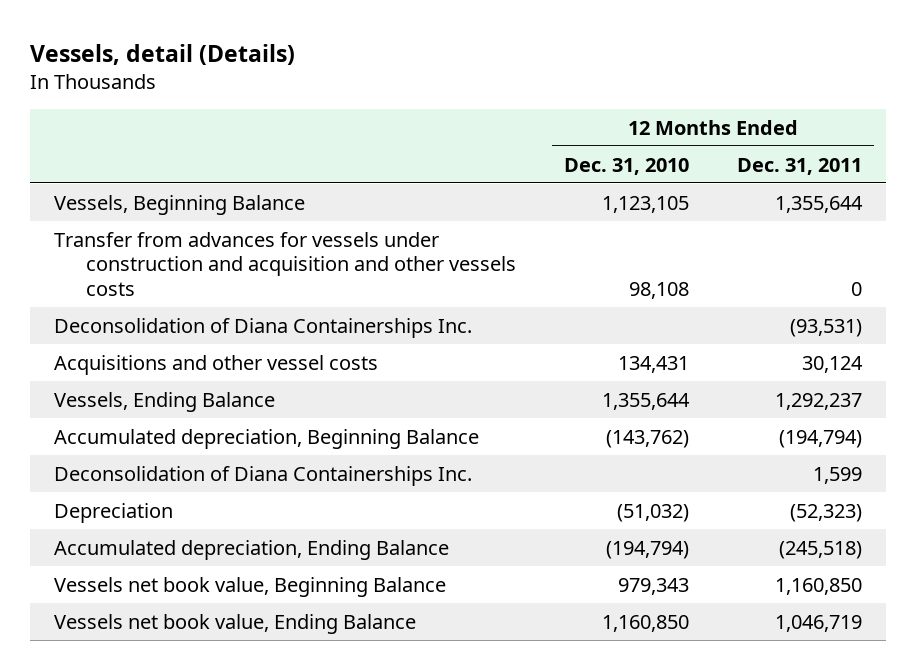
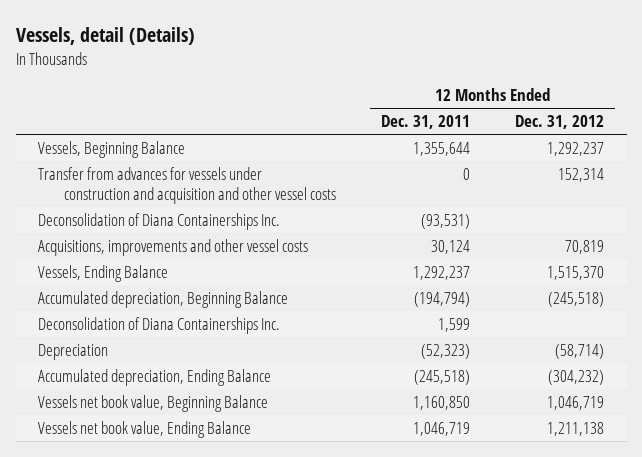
- | 12 Months Ended Dec. 31, 2010 | 12 Months Ended Dec. 31, 2011
+ | 12 Months Ended Dec. 31, 2011 | 12 Months Ended Dec. 31, 2012
- Transfer from advances for vessels under construction and acquisition and other vessels costs | 98,108 | 0
+ Transfer from advances for vessels under construction and acquisition and other vessel costs | 0 | 152,314
- Acquisitions and other vessel costs | 134,431 | 30,124
+ Acquisitions, improvements and other vessel costs | 30,124 | 70,819

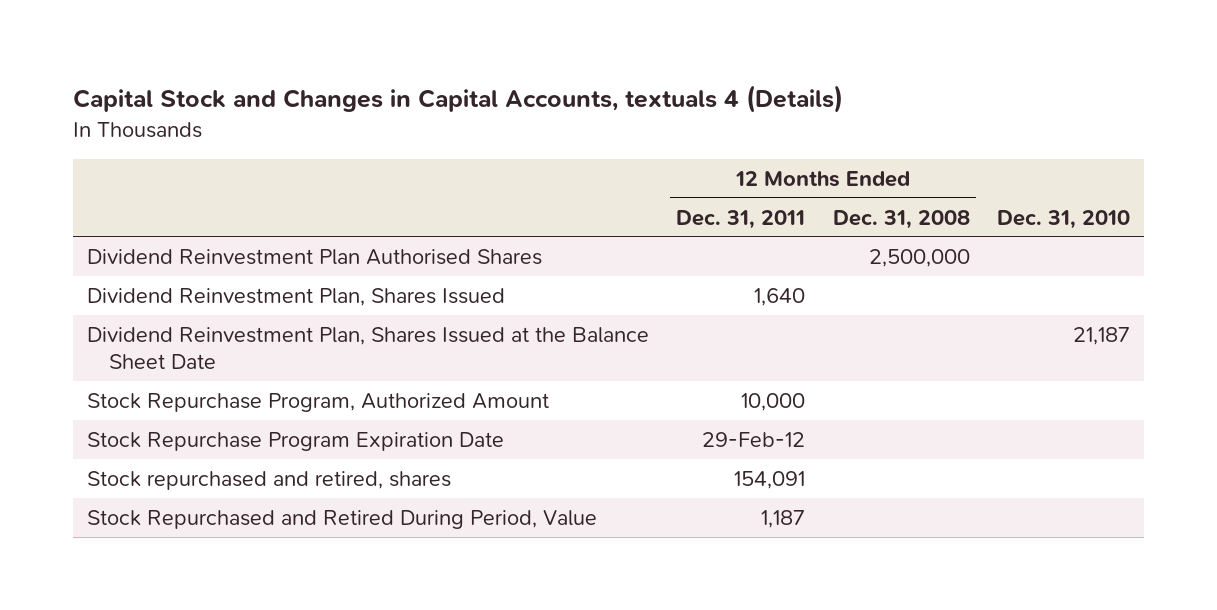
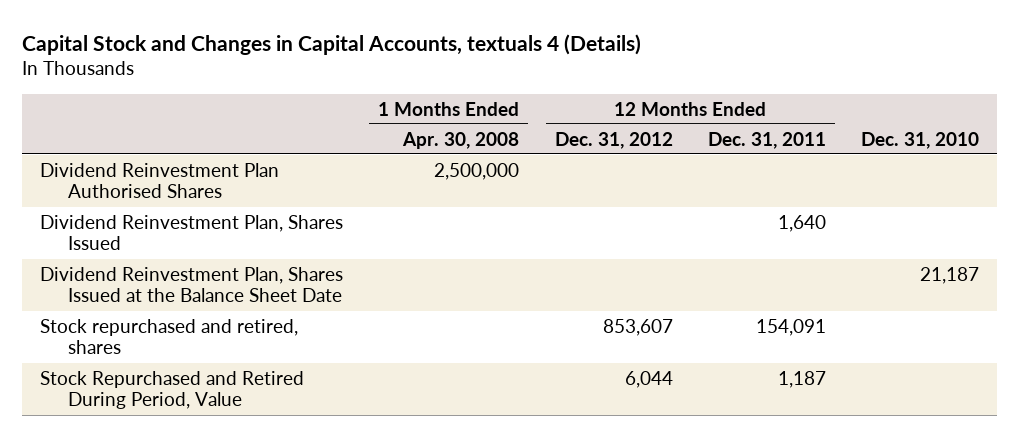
- | 12 Months Ended Dec. 31, 2011 | 12 Months Ended Dec. 31, 2008 | Dec. 31, 2010
+ | 1 Months Ended Apr. 30, 2008 | 12 Months Ended Dec. 31, 2012 | 12 Months Ended Dec. 31, 2011 | Dec. 31, 2010
- Stock Repurchase Program, Authorized Amount | 10,000 | |
- Stock Repurchase Program Expiration Date | 29-Feb-12 | |

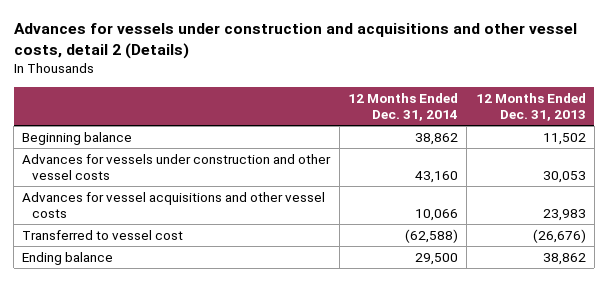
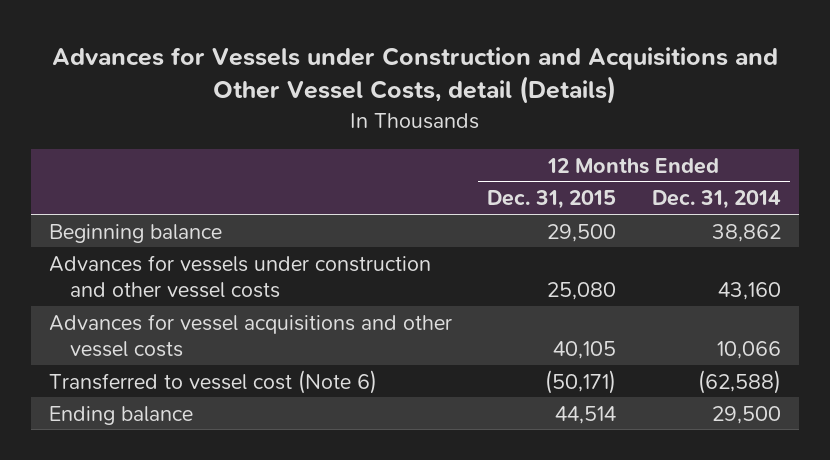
- Advances for vessels under construction and acquisitions and other vessel costs, detail 2 (Details)
+ Advances for Vessels under Construction and Acquisitions and Other Vessel Costs, detail (Details)
- | 12 Months Ended Dec. 31, 2014 | 12 Months Ended Dec. 31, 2013
+ | 12 Months Ended Dec. 31, 2015 | 12 Months Ended Dec. 31, 2014
- Transferred to vessel cost | (62,588) | (26,676)
+ Transferred to vessel cost (Note 6) | (50,171) | (62,588)

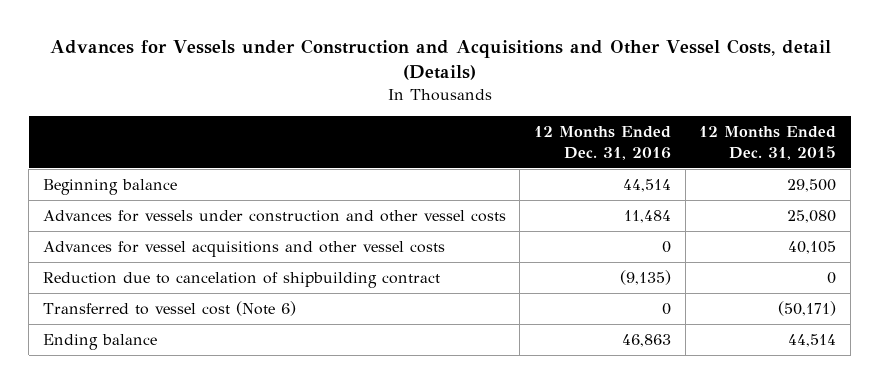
- | 12 Months Ended Dec. 31, 2015 | 12 Months Ended Dec. 31, 2014
+ | 12 Months Ended Dec. 31, 2016 | 12 Months Ended Dec. 31, 2015
+ Reduction due to cancelation of shipbuilding contract | (9,135) | 0

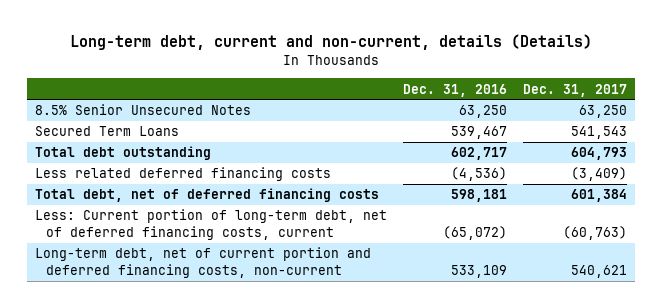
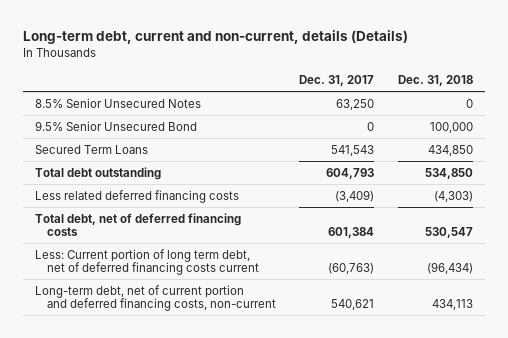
- | Dec. 31, 2016 | Dec. 31, 2017
+ | Dec. 31, 2017 | Dec. 31, 2018
+ 9.5% Senior Unsecured Bond | 0 | 100,000
- Less: Current portion of long-term debt, net of deferred financing costs, current | (65,072) | (60,763)
+ Less: Current portion of long term debt, net of deferred financing costs current | (60,763) | (96,434)

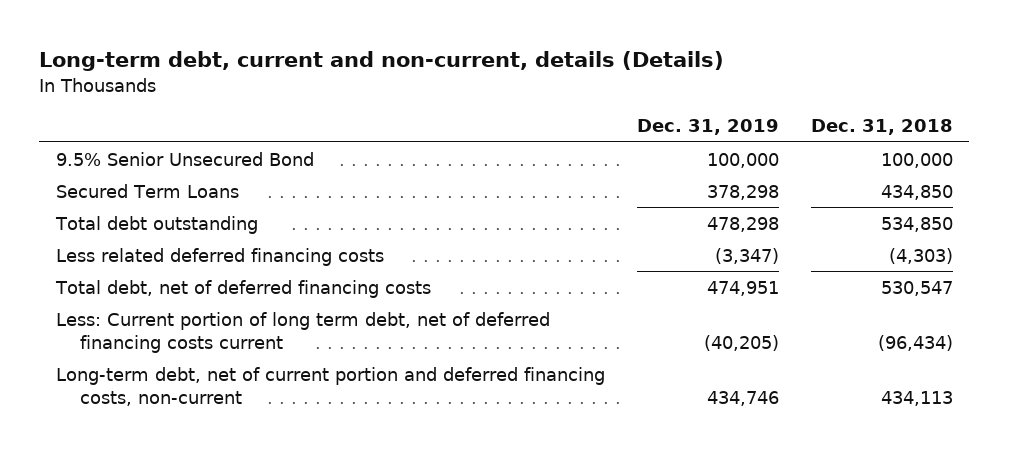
- | Dec. 31, 2017 | Dec. 31, 2018
+ | Dec. 31, 2019 | Dec. 31, 2018
- 8.5% Senior Unsecured Notes | 63,250 | 0

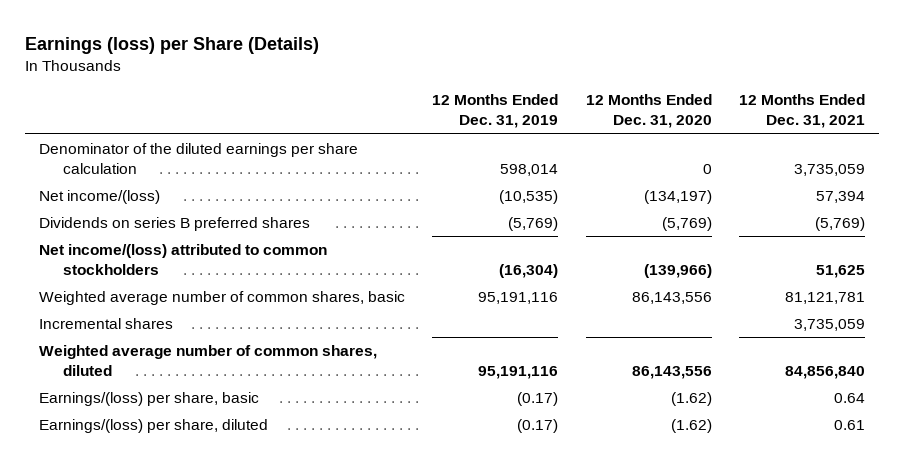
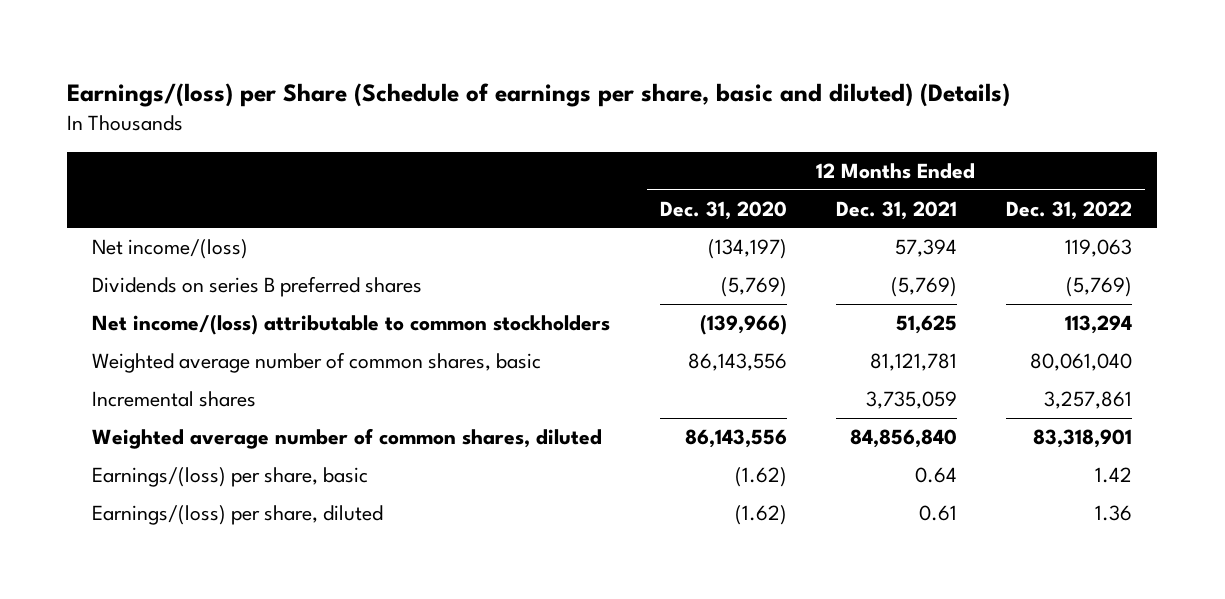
- Earnings (loss) per Share (Details)
+ Earnings/(loss) per Share (Schedule of earnings per share, basic and diluted) (Details)
- | 12 Months Ended Dec. 31, 2019 | 12 Months Ended Dec. 31, 2020 | 12 Months Ended Dec. 31, 2021
+ | 12 Months Ended Dec. 31, 2020 | 12 Months Ended Dec. 31, 2021 | 12 Months Ended Dec. 31, 2022
- Denominator of the diluted earnings per share calculation | 598,014 | 0 | 3,735,059
- Net income/(loss) attributed to common stockholders | (16,304) | (139,966) | 51,625
+ Net income/(loss) attributable to common stockholders | (139,966) | 51,625 | 113,294

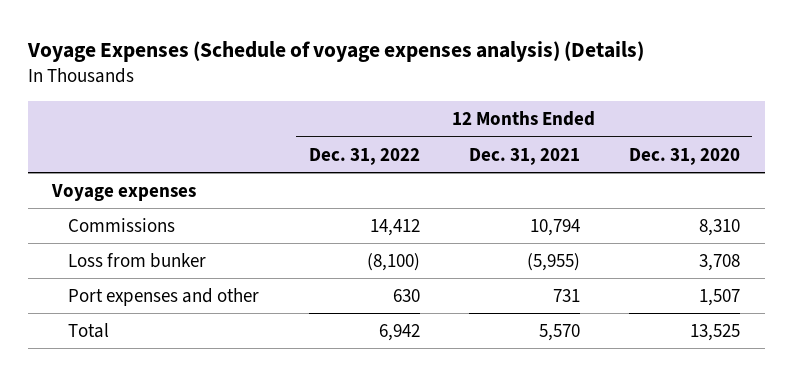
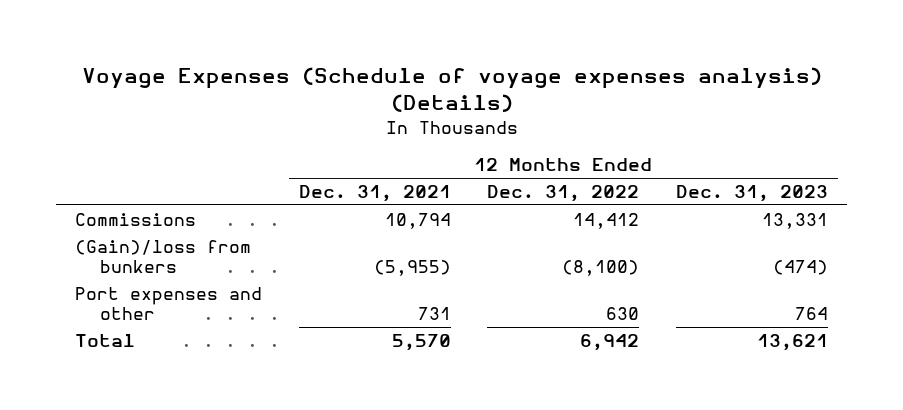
- | 12 Months Ended Dec. 31, 2022 | 12 Months Ended Dec. 31, 2021 | 12 Months Ended Dec. 31, 2020
+ | 12 Months Ended Dec. 31, 2021 | 12 Months Ended Dec. 31, 2022 | 12 Months Ended Dec. 31, 2023
- Voyage expenses
- Loss from bunker | (8,100) | (5,955) | 3,708
+ (Gain)/loss from bunkers | (5,955) | (8,100) | (474)

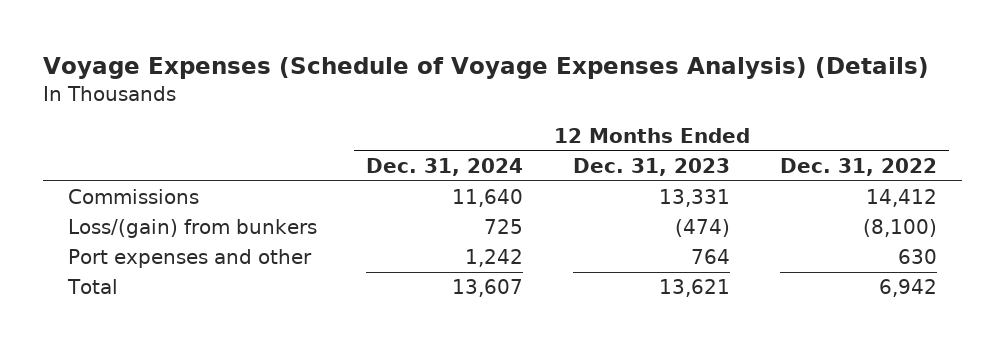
- Voyage Expenses (Schedule of voyage expenses analysis) (Details)
+ Voyage Expenses (Schedule of Voyage Expenses Analysis) (Details)
- | 12 Months Ended Dec. 31, 2021 | 12 Months Ended Dec. 31, 2022 | 12 Months Ended Dec. 31, 2023
+ | 12 Months Ended Dec. 31, 2024 | 12 Months Ended Dec. 31, 2023 | 12 Months Ended Dec. 31, 2022
- (Gain)/loss from bunkers | (5,955) | (8,100) | (474)
+ Loss/(gain) from bunkers | 725 | (474) | (8,100)

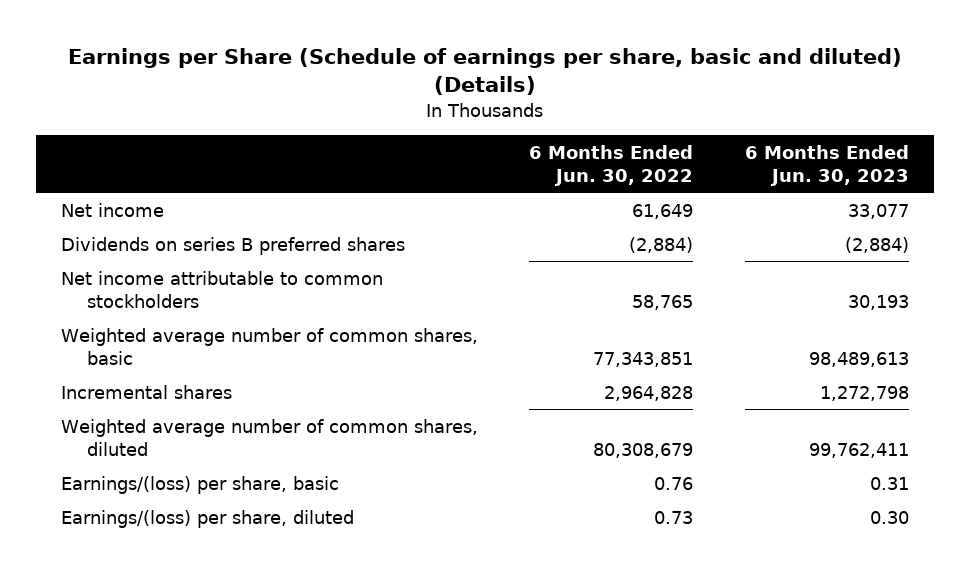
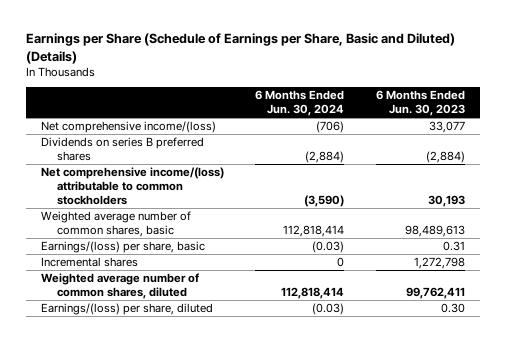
- Earnings per Share (Schedule of earnings per share, basic and diluted) (Details)
+ Earnings per Share (Schedule of Earnings per Share, Basic and Diluted) (Details)
- | 6 Months Ended Jun. 30, 2022 | 6 Months Ended Jun. 30, 2023
+ | 6 Months Ended Jun. 30, 2024 | 6 Months Ended Jun. 30, 2023
- Net income | 61,649 | 33,077
+ Net comprehensive income/(loss) | (706) | 33,077
- Net income attributable to common stockholders | 58,765 | 30,193
+ Net comprehensive income/(loss) attributable to common stockholders | (3,590) | 30,193
moved up: Earnings/(loss) per share, basic | (0.03) | 0.31

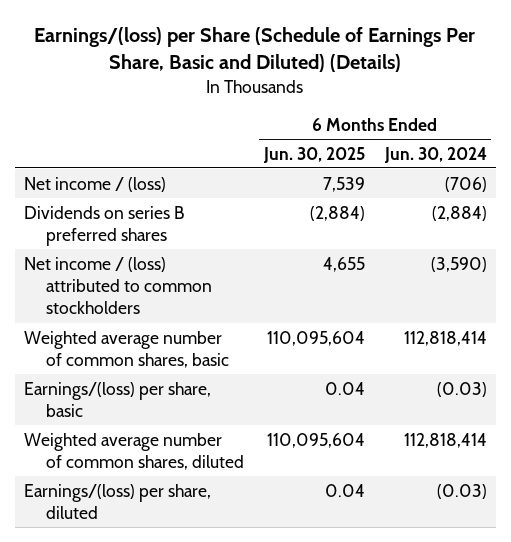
- Earnings per Share (Schedule of Earnings per Share, Basic and Diluted) (Details)
+ Earnings/(loss) per Share (Schedule of Earnings Per Share, Basic and Diluted) (Details)
- | 6 Months Ended Jun. 30, 2024 | 6 Months Ended Jun. 30, 2023
+ | 6 Months Ended Jun. 30, 2025 | 6 Months Ended Jun. 30, 2024
- Net comprehensive income/(loss) | (706) | 33,077
+ Net income / (loss) | 7,539 | (706)
- Net comprehensive income/(loss) attributable to common stockholders | (3,590) | 30,193
+ Net income / (loss) attributed to common stockholders | 4,655 | (3,590)
- Incremental shares | 0 | 1,272,798

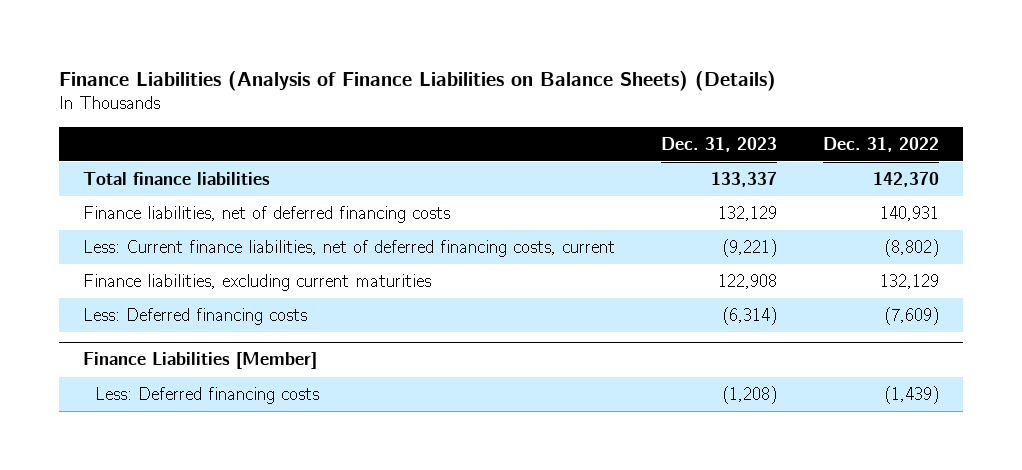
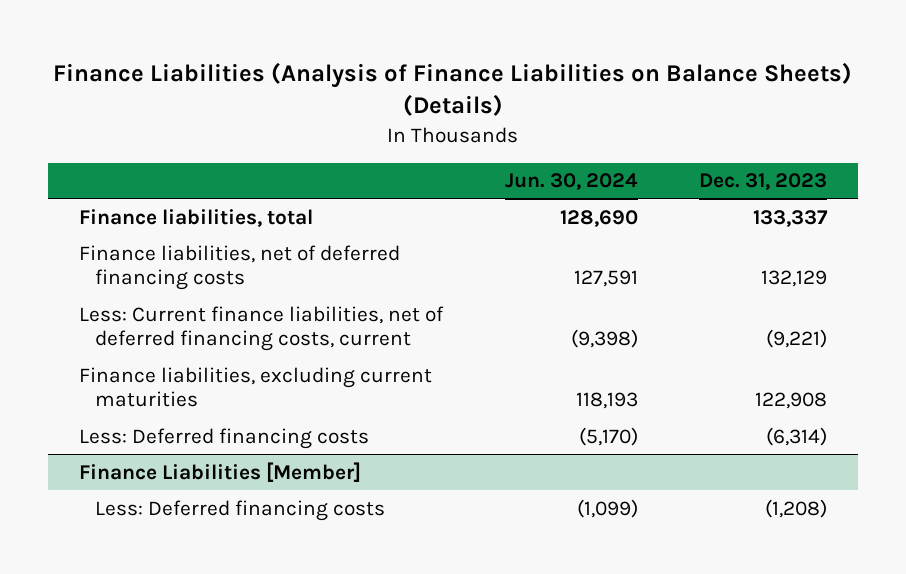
- | Dec. 31, 2023 | Dec. 31, 2022
+ | Jun. 30, 2024 | Dec. 31, 2023
- Total finance liabilities | 133,337 | 142,370
+ Finance liabilities, total | 128,690 | 133,337

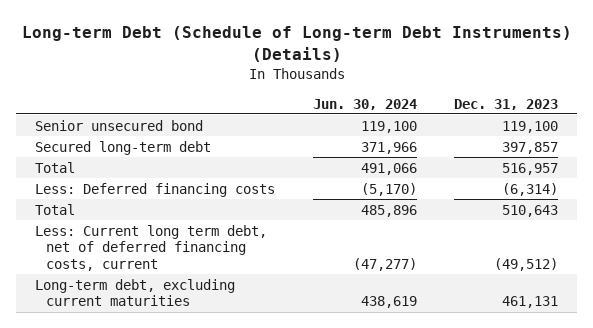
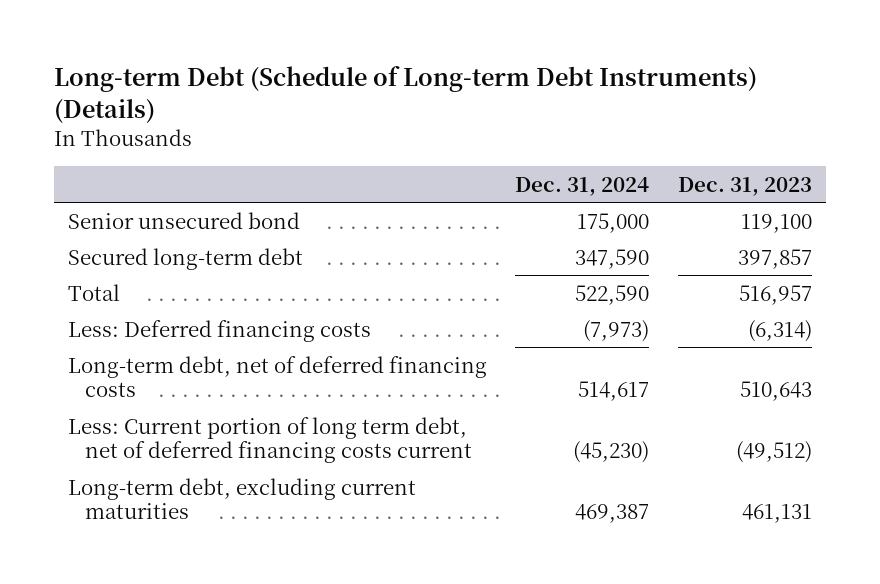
- | Jun. 30, 2024 | Dec. 31, 2023
+ | Dec. 31, 2024 | Dec. 31, 2023
- Total | 485,896 | 510,643
- Less: Current long term debt, net of deferred financing costs, current | (47,277) | (49,512)
+ Long-term debt, net of deferred financing costs | 514,617 | 510,643
+ Less: Current portion of long term debt, net of deferred financing costs current | (45,230) | (49,512)

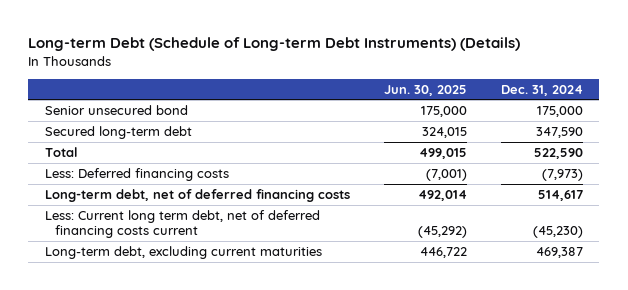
- | Dec. 31, 2024 | Dec. 31, 2023
+ | Jun. 30, 2025 | Dec. 31, 2024
- Less: Current portion of long term debt, net of deferred financing costs current | (45,230) | (49,512)
+ Less: Current long term debt, net of deferred financing costs current | (45,292) | (45,230)

